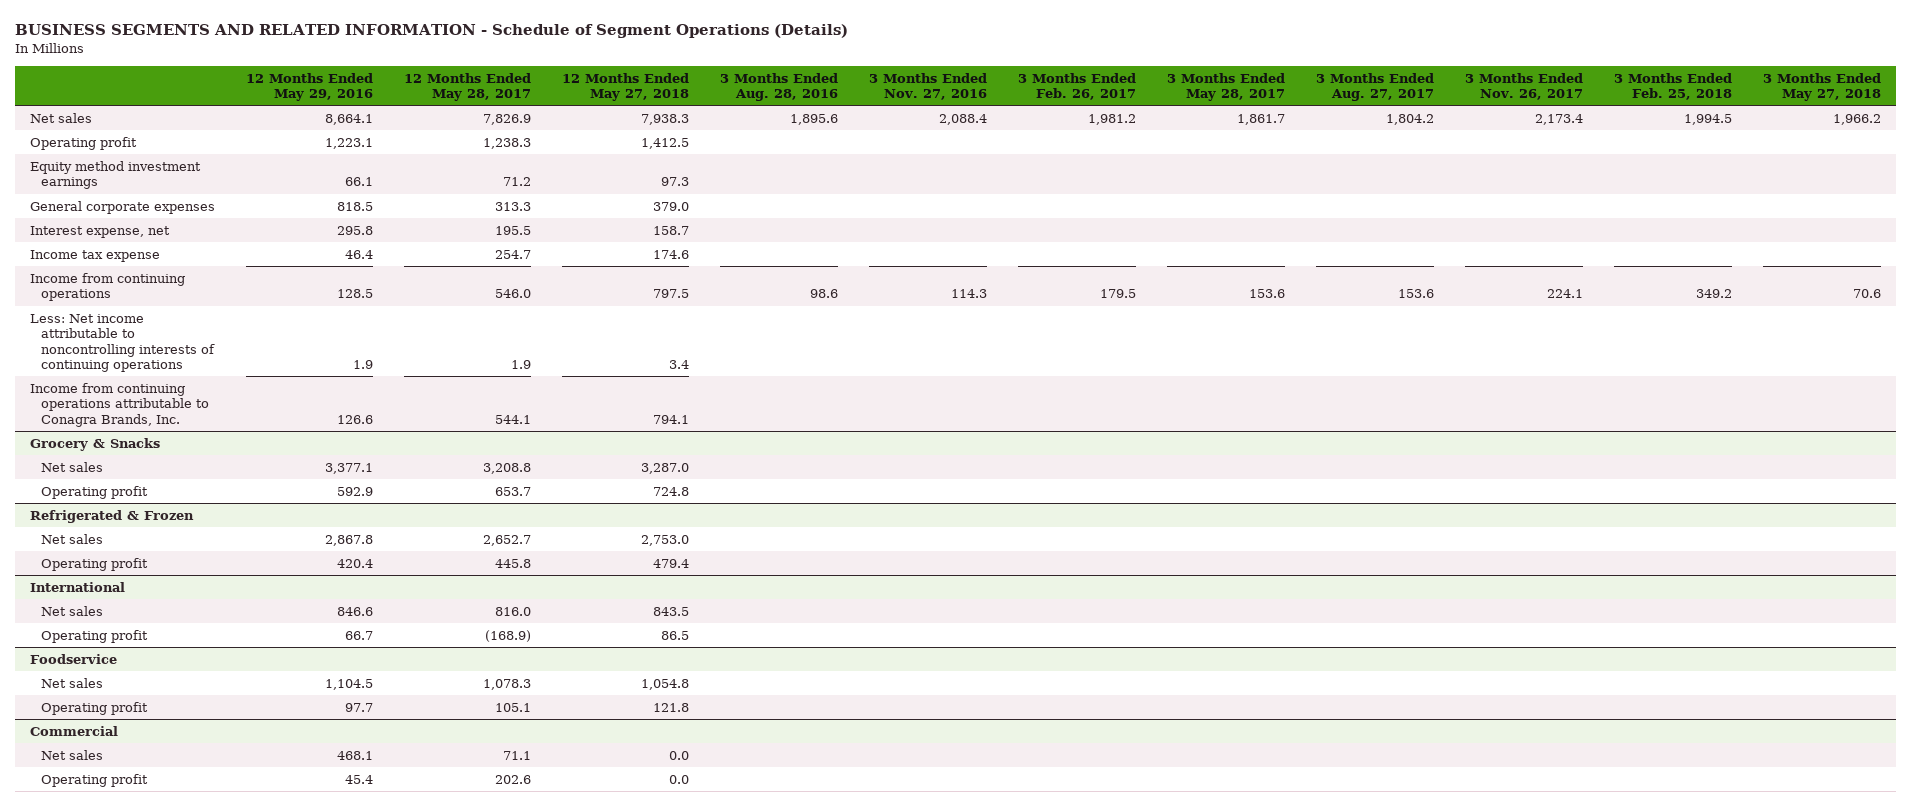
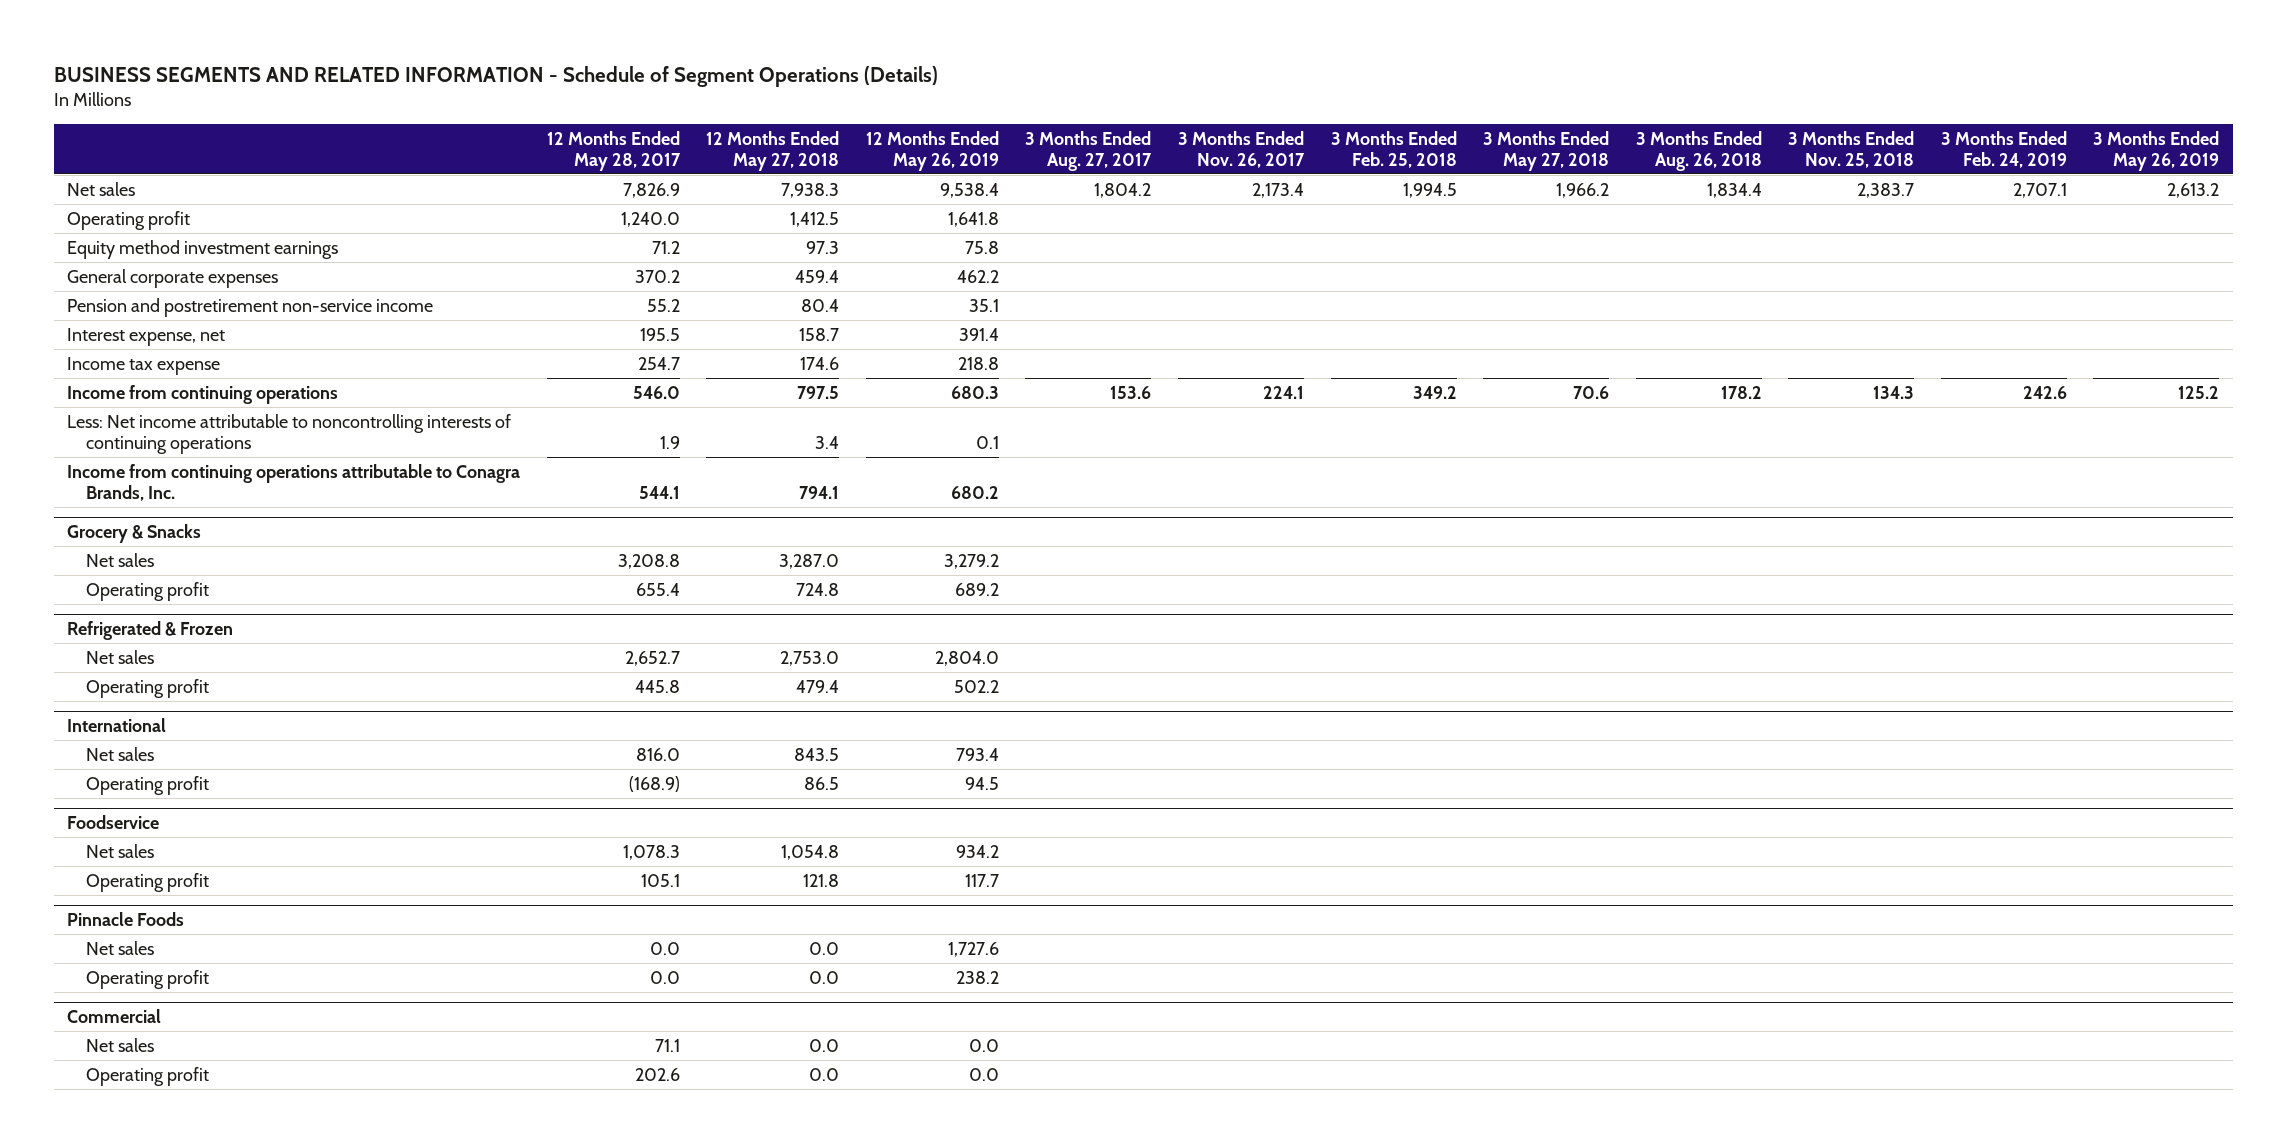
- | 12 Months Ended May 29, 2016 | 12 Months Ended May 28, 2017 | 12 Months Ended May 27, 2018 | 3 Months Ended Aug. 28, 2016 | 3 Months Ended Nov. 27, 2016 | 3 Months Ended Feb. 26, 2017 | 3 Months Ended May 28, 2017 | 3 Months Ended Aug. 27, 2017 | 3 Months Ended Nov. 26, 2017 | 3 Months Ended Feb. 25, 2018 | 3 Months Ended May 27, 2018
+ | 12 Months Ended May 28, 2017 | 12 Months Ended May 27, 2018 | 12 Months Ended May 26, 2019 | 3 Months Ended Aug. 27, 2017 | 3 Months Ended Nov. 26, 2017 | 3 Months Ended Feb. 25, 2018 | 3 Months Ended May 27, 2018 | 3 Months Ended Aug. 26, 2018 | 3 Months Ended Nov. 25, 2018 | 3 Months Ended Feb. 24, 2019 | 3 Months Ended May 26, 2019
- Operating profit | 1,223.1 | 1,238.3 | 1,412.5 | | | | | | | |
+ Operating profit | 1,240.0 | 1,412.5 | 1,641.8 | | | | | | | |
- General corporate expenses | 818.5 | 313.3 | 379.0 | | | | | | | |
+ General corporate expenses | 370.2 | 459.4 | 462.2 | | | | | | | |
+ Pension and postretirement non-service income | 55.2 | 80.4 | 35.1 | | | | | | | |
@ Grocery & Snacks
- Operating profit | 592.9 | 653.7 | 724.8 | | | | | | | |
+ Operating profit | 655.4 | 724.8 | 689.2 | | | | | | | |
+ Pinnacle Foods
+ Net sales | 0.0 | 0.0 | 1,727.6 | | | | | | | |
+ Operating profit | 0.0 | 0.0 | 238.2 | | | | | | | |

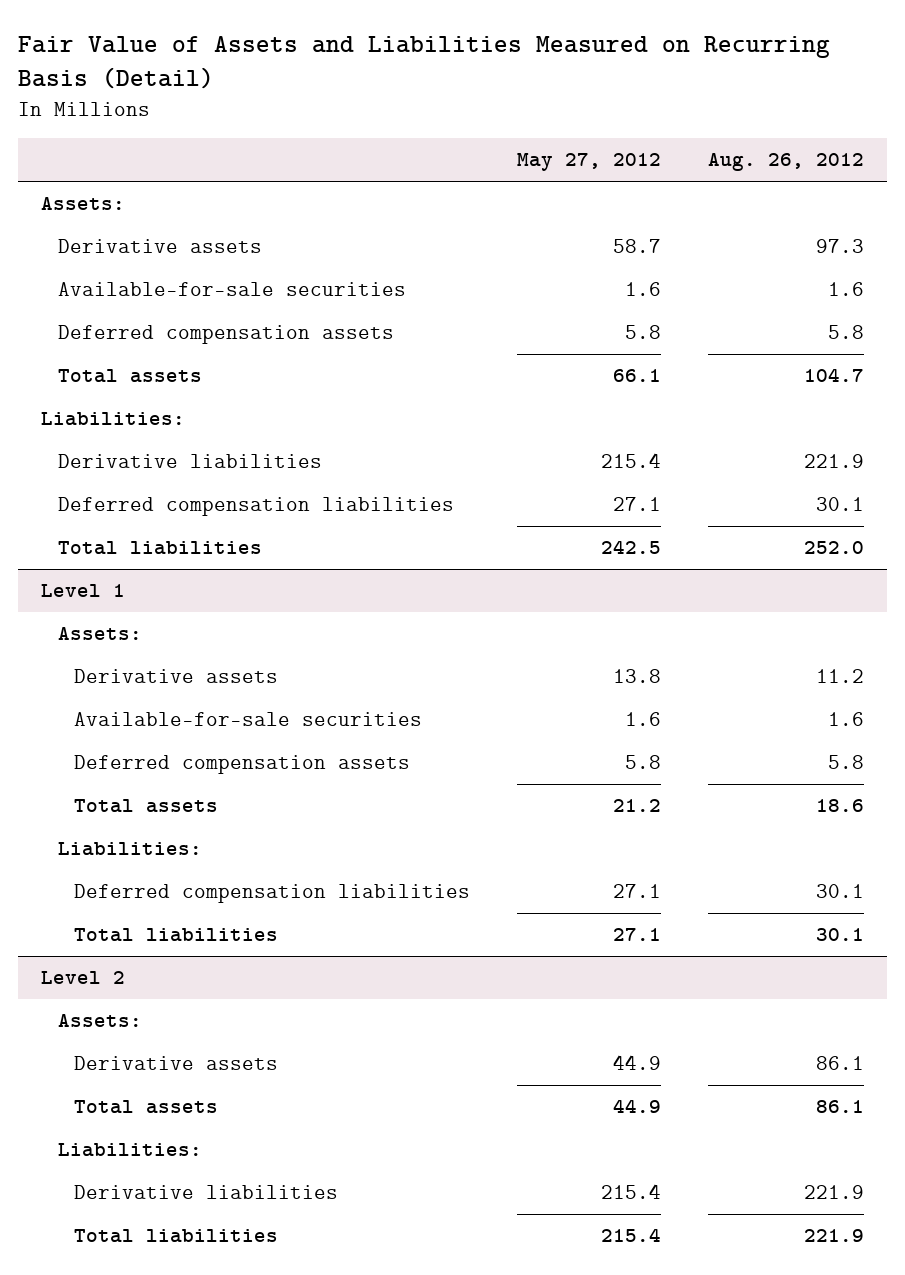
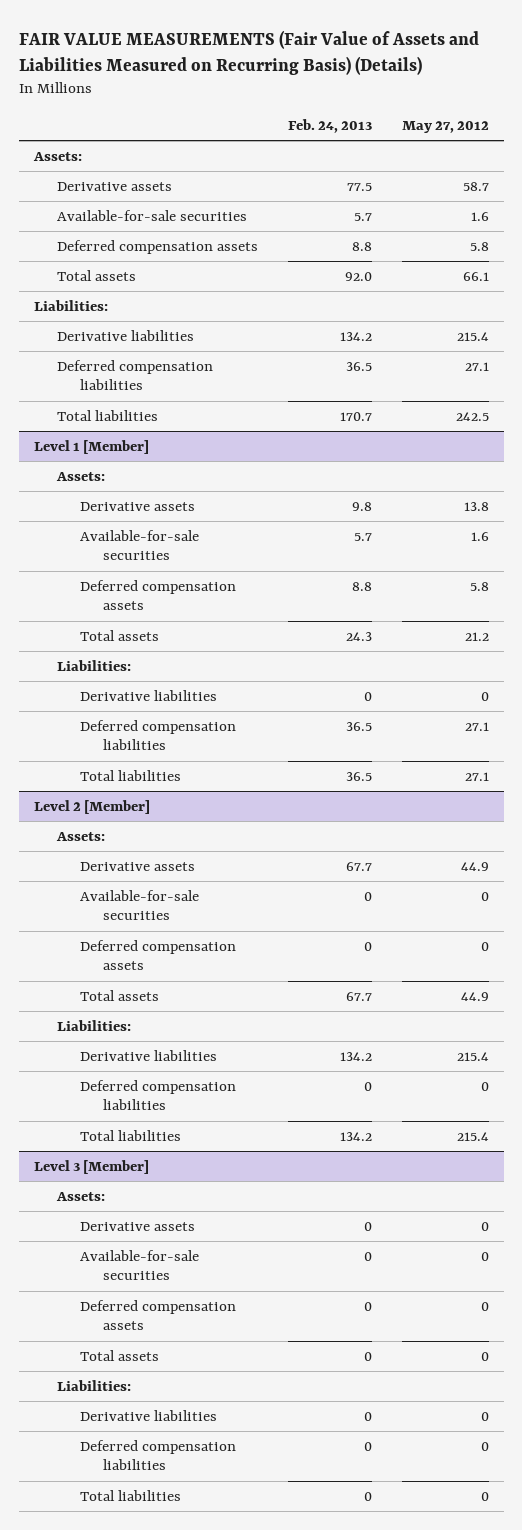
- Fair Value of Assets and Liabilities Measured on Recurring Basis (Detail)
+ FAIR VALUE MEASUREMENTS (Fair Value of Assets and Liabilities Measured on Recurring Basis) (Details)
- | May 27, 2012 | Aug. 26, 2012
+ | Feb. 24, 2013 | May 27, 2012
- Level 1
+ Level 1 [Member]
+ Derivative liabilities | 0 | 0
- Level 2
+ Level 2 [Member]
+ Available-for-sale securities | 0 | 0
+ Deferred compensation assets | 0 | 0
+ Deferred compensation liabilities | 0 | 0
+ Level 3 [Member]
+ Assets:
+ Derivative assets | 0 | 0
+ Available-for-sale securities | 0 | 0
+ Deferred compensation assets | 0 | 0
+ Total assets | 0 | 0
+ Liabilities:
+ Derivative liabilities | 0 | 0
+ Deferred compensation liabilities | 0 | 0
+ Total liabilities | 0 | 0

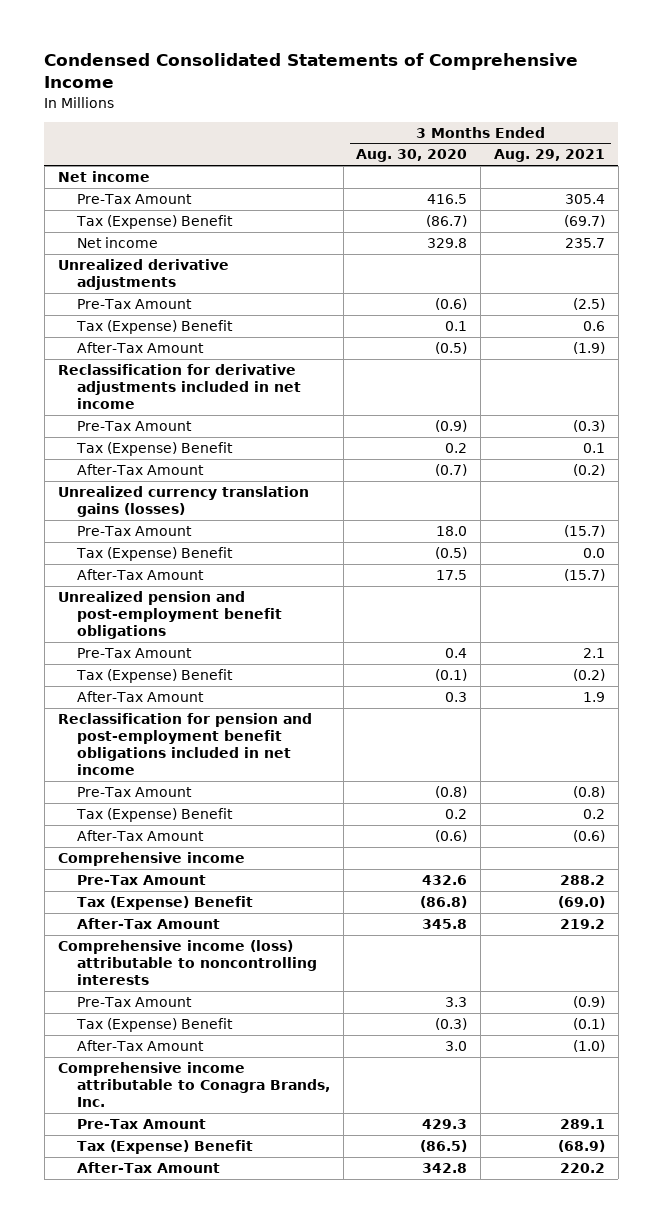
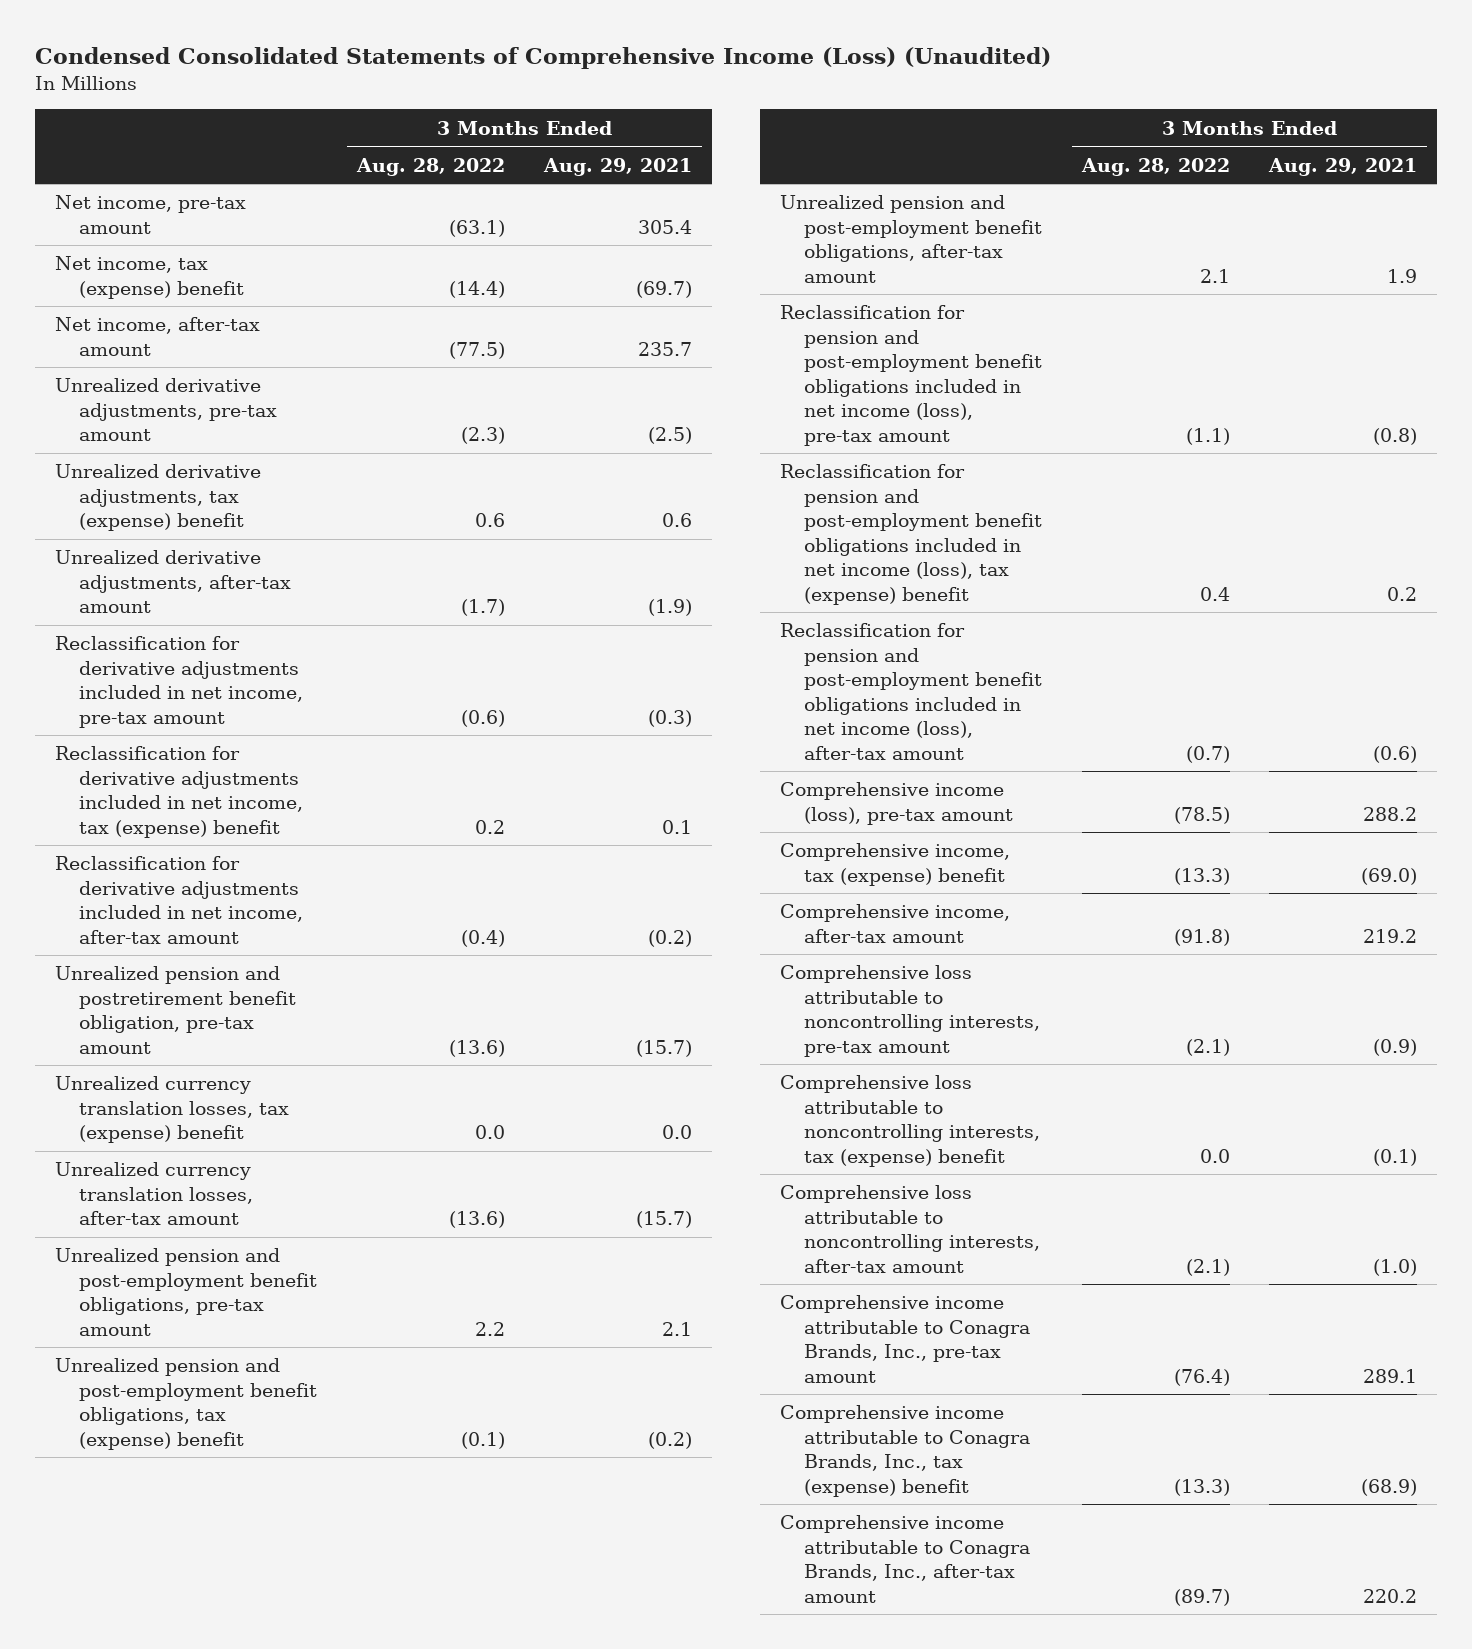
- Condensed Consolidated Statements of Comprehensive Income
+ Condensed Consolidated Statements of Comprehensive Income (Loss) (Unaudited)
- | 3 Months Ended Aug. 30, 2020 | 3 Months Ended Aug. 29, 2021
+ | 3 Months Ended Aug. 28, 2022 | 3 Months Ended Aug. 29, 2021
- Net income
- Pre-Tax Amount | 416.5 | 305.4
- Tax (Expense) Benefit | (86.7) | (69.7)
- Net income | 329.8 | 235.7
- Unrealized derivative adjustments
- Pre-Tax Amount | (0.6) | (2.5)
- Tax (Expense) Benefit | 0.1 | 0.6
- After-Tax Amount | (0.5) | (1.9)
- Reclassification for derivative adjustments included in net income
- Pre-Tax Amount | (0.9) | (0.3)
- Tax (Expense) Benefit | 0.2 | 0.1
- After-Tax Amount | (0.7) | (0.2)
- Unrealized currency translation gains (losses)
- Pre-Tax Amount | 18.0 | (15.7)
- Tax (Expense) Benefit | (0.5) | 0.0
- After-Tax Amount | 17.5 | (15.7)
- Unrealized pension and post-employment benefit obligations
- Pre-Tax Amount | 0.4 | 2.1
- Tax (Expense) Benefit | (0.1) | (0.2)
- After-Tax Amount | 0.3 | 1.9
- Reclassification for pension and post-employment benefit obligations included in net income
- Pre-Tax Amount | (0.8) | (0.8)
- Tax (Expense) Benefit | 0.2 | 0.2
- After-Tax Amount | (0.6) | (0.6)
- Comprehensive income
- Pre-Tax Amount | 432.6 | 288.2
- Tax (Expense) Benefit | (86.8) | (69.0)
- After-Tax Amount | 345.8 | 219.2
- Comprehensive income (loss) attributable to noncontrolling interests
- Pre-Tax Amount | 3.3 | (0.9)
- Tax (Expense) Benefit | (0.3) | (0.1)
- After-Tax Amount | 3.0 | (1.0)
- Comprehensive income attributable to Conagra Brands, Inc.
- Pre-Tax Amount | 429.3 | 289.1
- Tax (Expense) Benefit | (86.5) | (68.9)
- After-Tax Amount | 342.8 | 220.2
+ Net income, pre-tax amount | (63.1) | 305.4
+ Net income, tax (expense) benefit | (14.4) | (69.7)
+ Net income, after-tax amount | (77.5) | 235.7
+ Unrealized derivative adjustments, pre-tax amount | (2.3) | (2.5)
+ Unrealized derivative adjustments, tax (expense) benefit | 0.6 | 0.6
+ Unrealized derivative adjustments, after-tax amount | (1.7) | (1.9)
+ Reclassification for derivative adjustments included in net income, pre-tax amount | (0.6) | (0.3)
+ Reclassification for derivative adjustments included in net income, tax (expense) benefit | 0.2 | 0.1
+ Reclassification for derivative adjustments included in net income, after-tax amount | (0.4) | (0.2)
+ Unrealized pension and postretirement benefit obligation, pre-tax amount | (13.6) | (15.7)
+ Unrealized currency translation losses, tax (expense) benefit | 0.0 | 0.0
+ Unrealized currency translation losses, after-tax amount | (13.6) | (15.7)
+ Unrealized pension and post-employment benefit obligations, pre-tax amount | 2.2 | 2.1
+ Unrealized pension and post-employment benefit obligations, tax (expense) benefit | (0.1) | (0.2)
+ Unrealized pension and post-employment benefit obligations, after-tax amount | 2.1 | 1.9
+ Reclassification for pension and post-employment benefit obligations included in net income (loss), pre-tax amount | (1.1) | (0.8)
+ Reclassification for pension and post-employment benefit obligations included in net income (loss), tax (expense) benefit | 0.4 | 0.2
+ Reclassification for pension and post-employment benefit obligations included in net income (loss), after-tax amount | (0.7) | (0.6)
+ Comprehensive income (loss), pre-tax amount | (78.5) | 288.2
+ Comprehensive income, tax (expense) benefit | (13.3) | (69.0)
+ Comprehensive income, after-tax amount | (91.8) | 219.2
+ Comprehensive loss attributable to noncontrolling interests, pre-tax amount | (2.1) | (0.9)
+ Comprehensive loss attributable to noncontrolling interests, tax (expense) benefit | 0.0 | (0.1)
+ Comprehensive loss attributable to noncontrolling interests, after-tax amount | (2.1) | (1.0)
+ Comprehensive income attributable to Conagra Brands, Inc., pre-tax amount | (76.4) | 289.1
+ Comprehensive income attributable to Conagra Brands, Inc., tax (expense) benefit | (13.3) | (68.9)
+ Comprehensive income attributable to Conagra Brands, Inc., after-tax amount | (89.7) | 220.2

